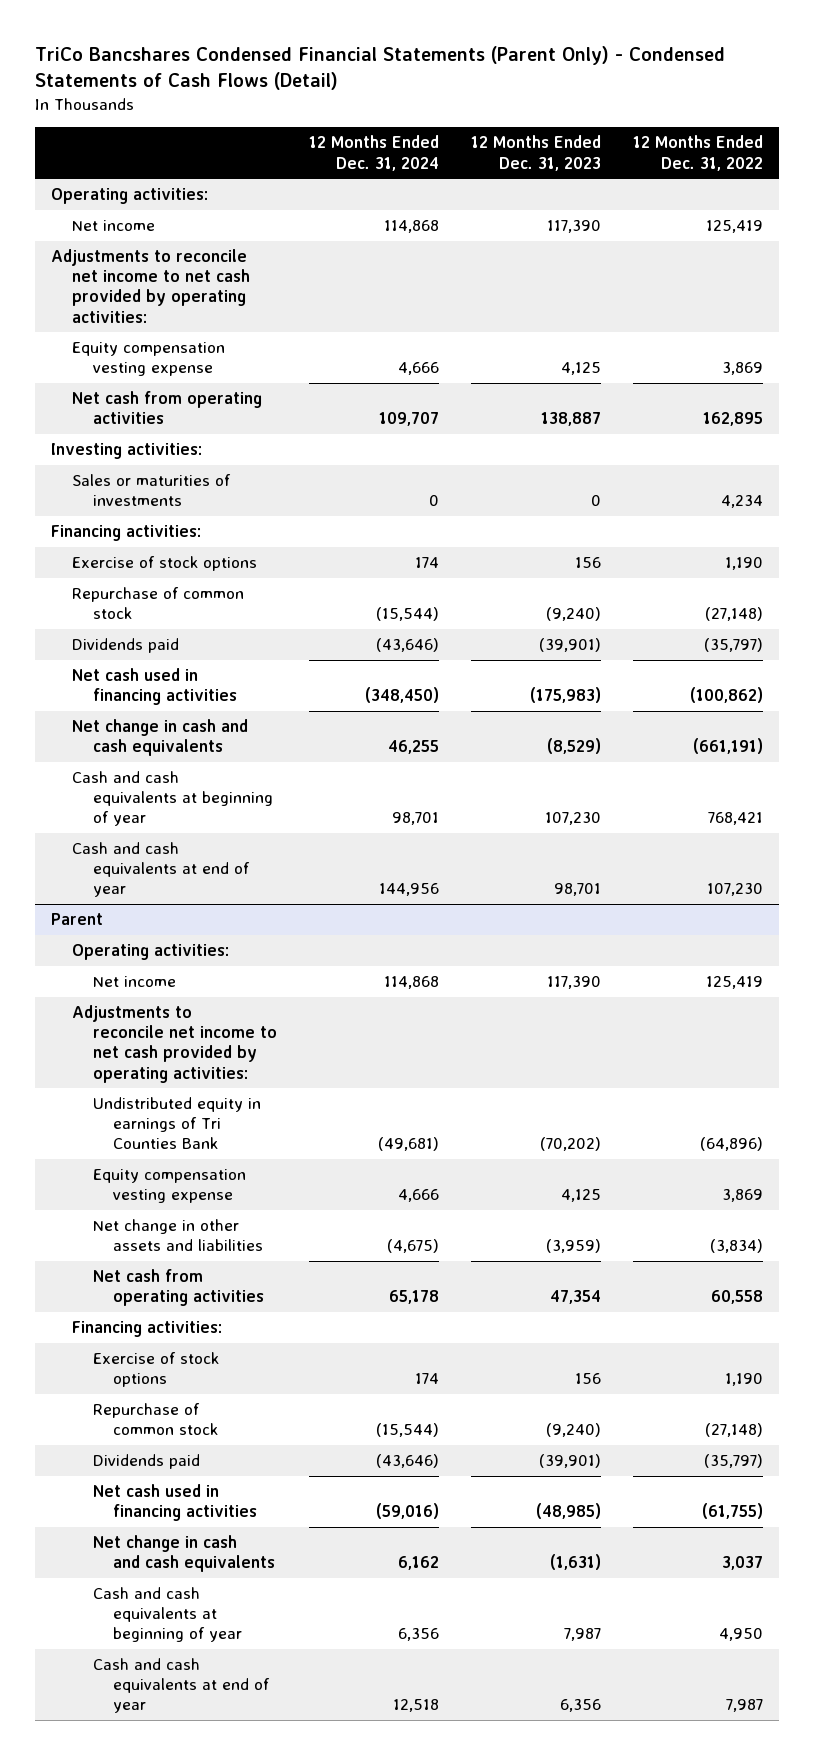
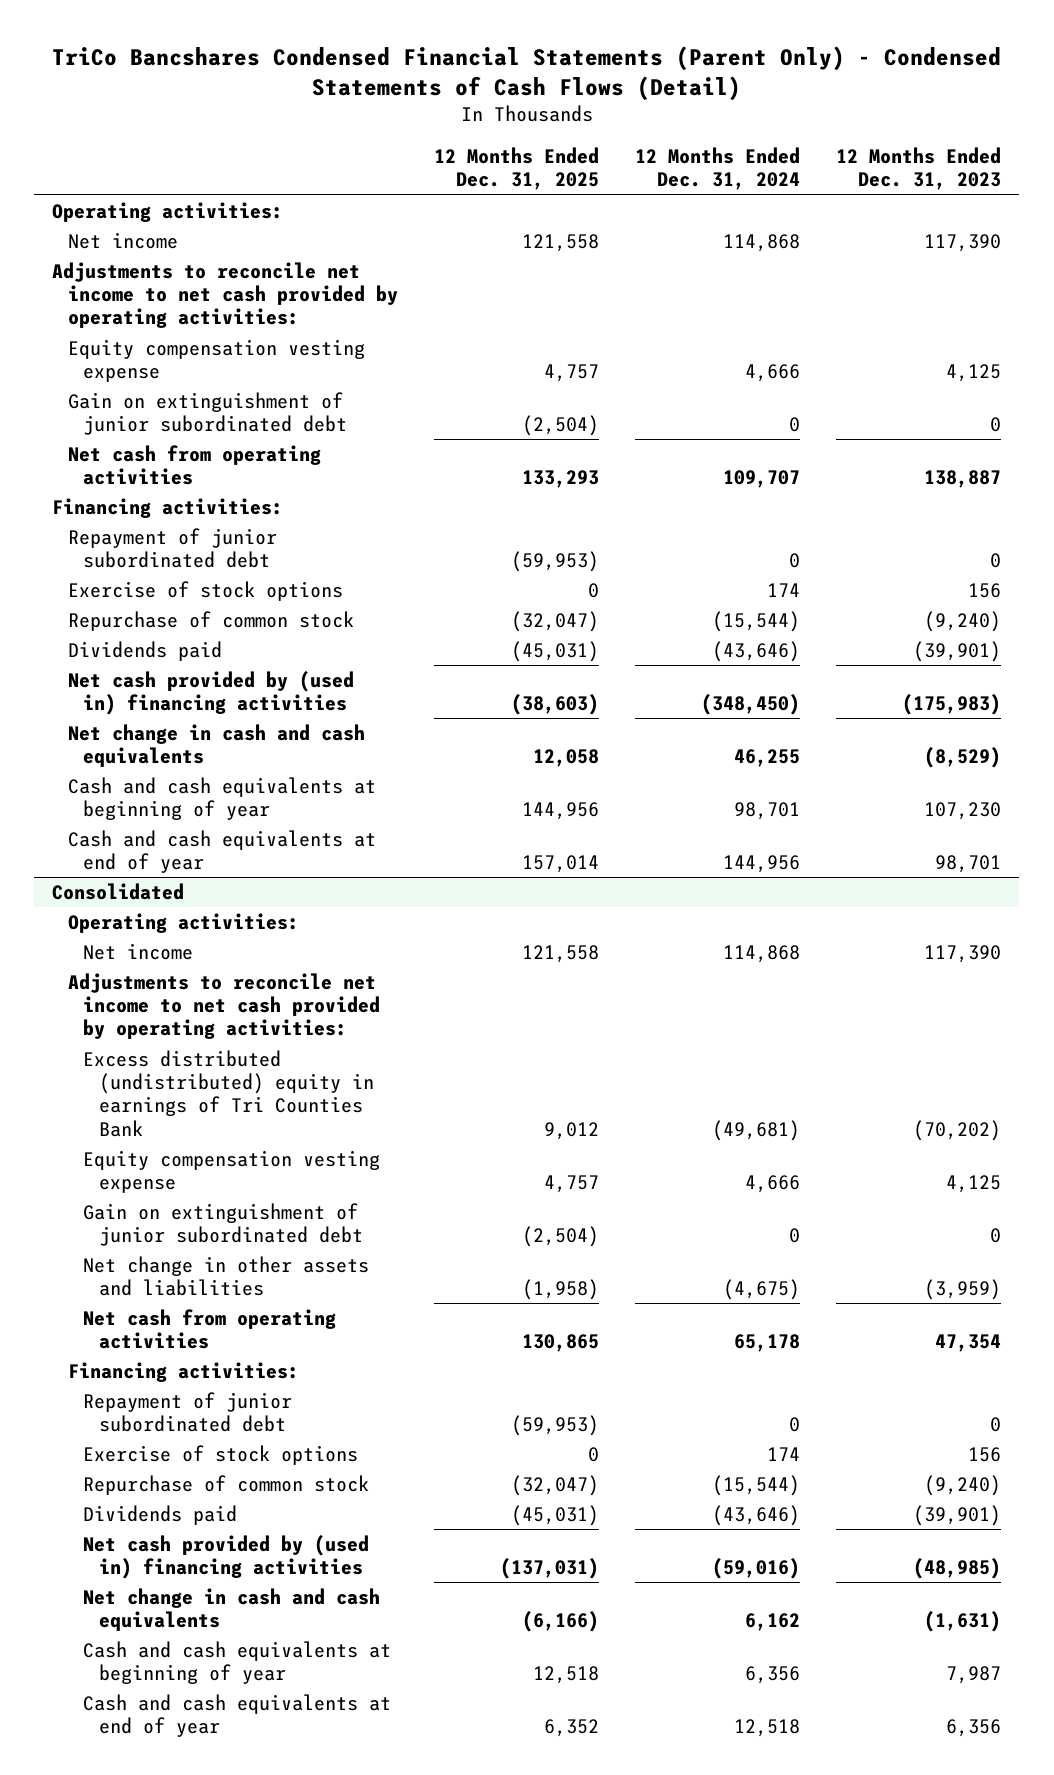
- | 12 Months Ended Dec. 31, 2024 | 12 Months Ended Dec. 31, 2023 | 12 Months Ended Dec. 31, 2022
+ | 12 Months Ended Dec. 31, 2025 | 12 Months Ended Dec. 31, 2024 | 12 Months Ended Dec. 31, 2023
+ Gain on extinguishment of junior subordinated debt | (2,504) | 0 | 0
- Investing activities:
- Sales or maturities of investments | 0 | 0 | 4,234
+ Repayment of junior subordinated debt | (59,953) | 0 | 0
- Net cash used in financing activities | (348,450) | (175,983) | (100,862)
+ Net cash provided by (used in) financing activities | (38,603) | (348,450) | (175,983)
- Parent
+ Consolidated
- Undistributed equity in earnings of Tri Counties Bank | (49,681) | (70,202) | (64,896)
+ Excess distributed (undistributed) equity in earnings of Tri Counties Bank | 9,012 | (49,681) | (70,202)
+ Gain on extinguishment of junior subordinated debt | (2,504) | 0 | 0
+ Repayment of junior subordinated debt | (59,953) | 0 | 0
- Net cash used in financing activities | (59,016) | (48,985) | (61,755)
+ Net cash provided by (used in) financing activities | (137,031) | (59,016) | (48,985)

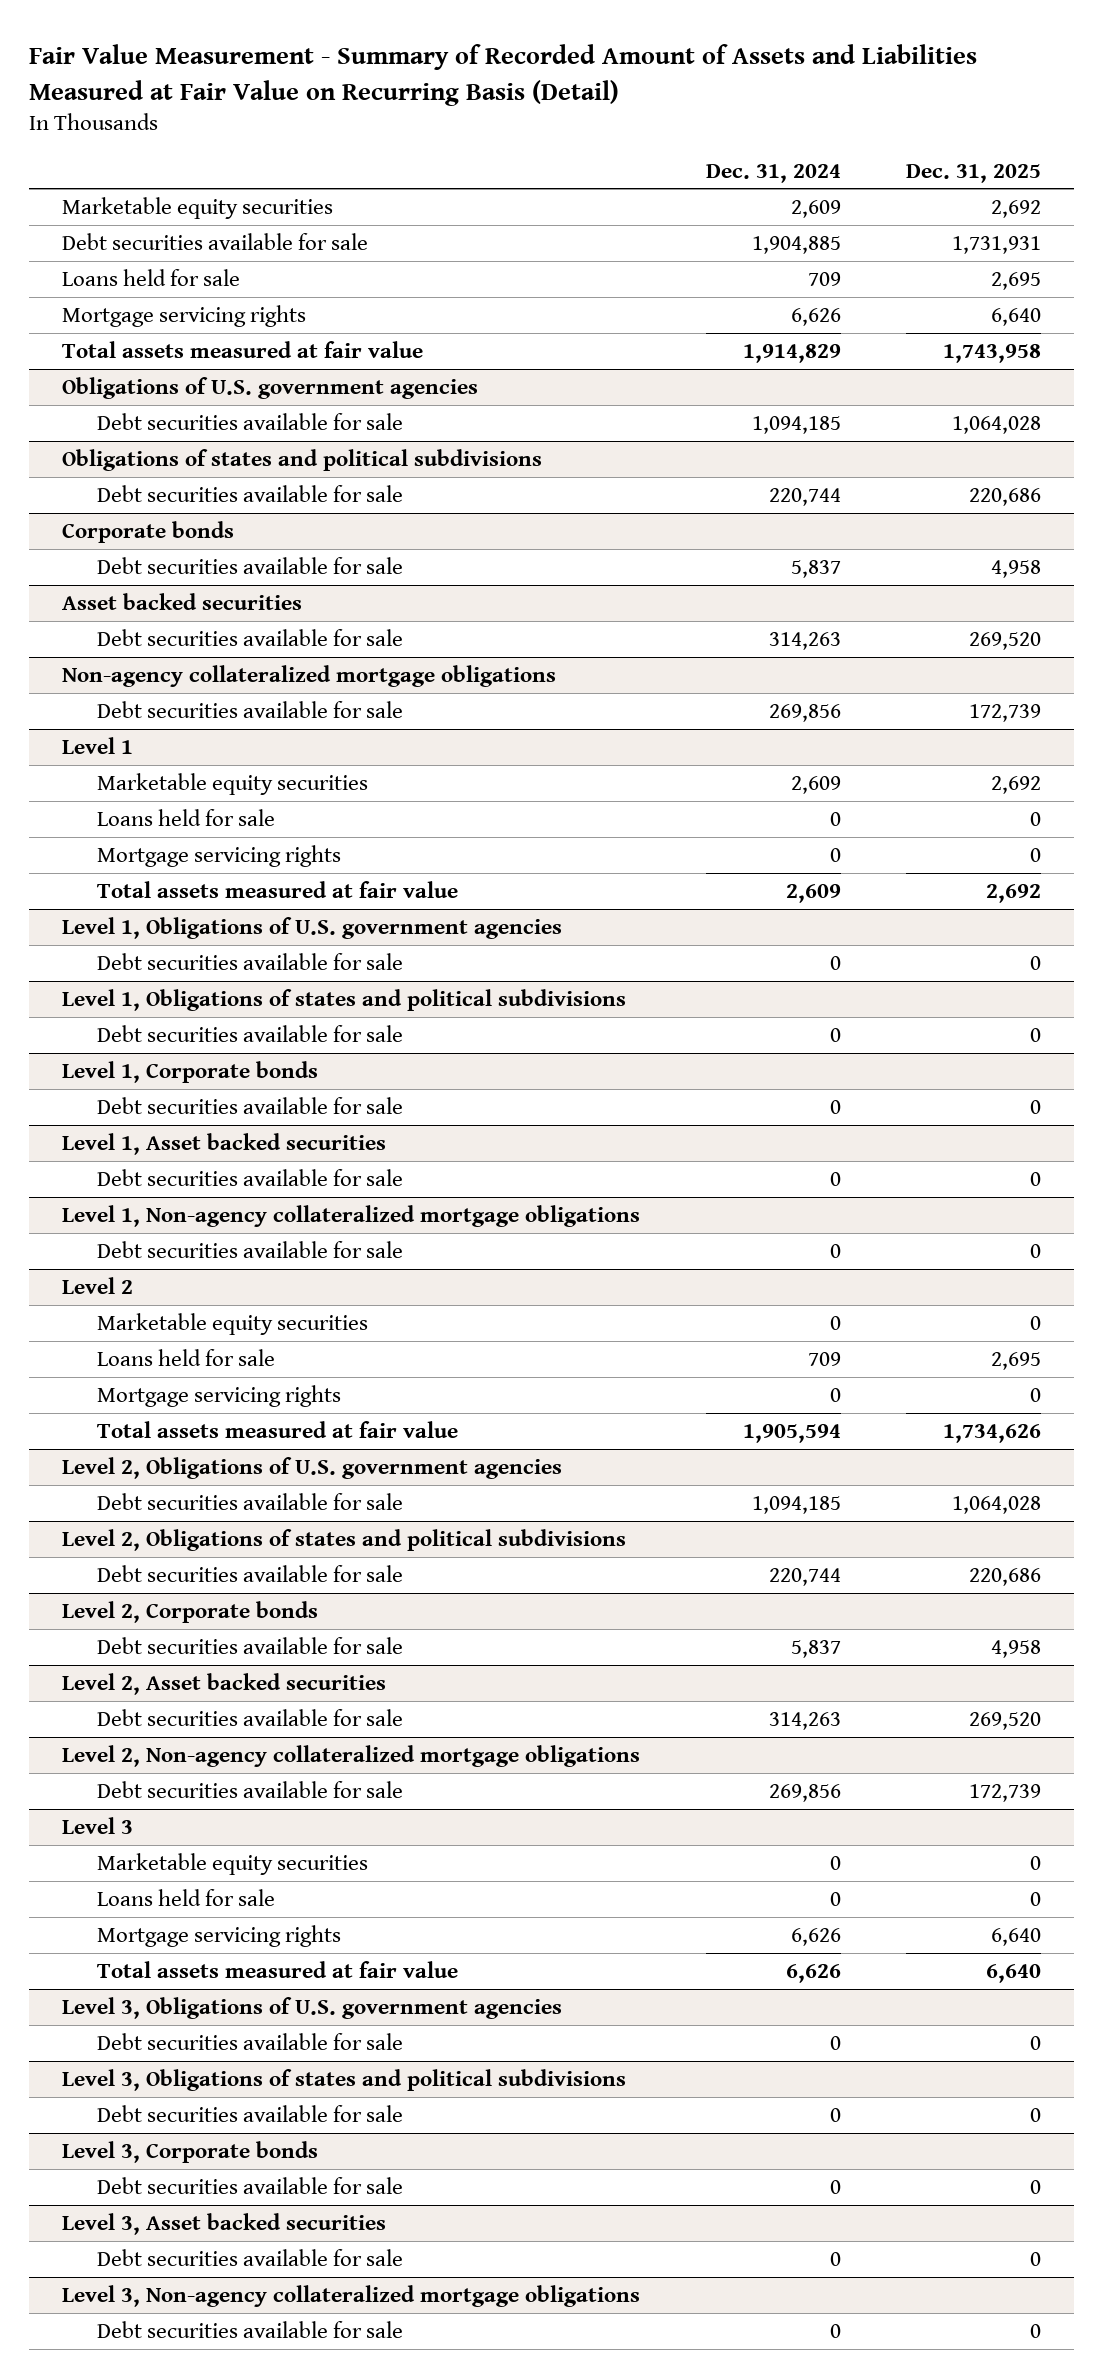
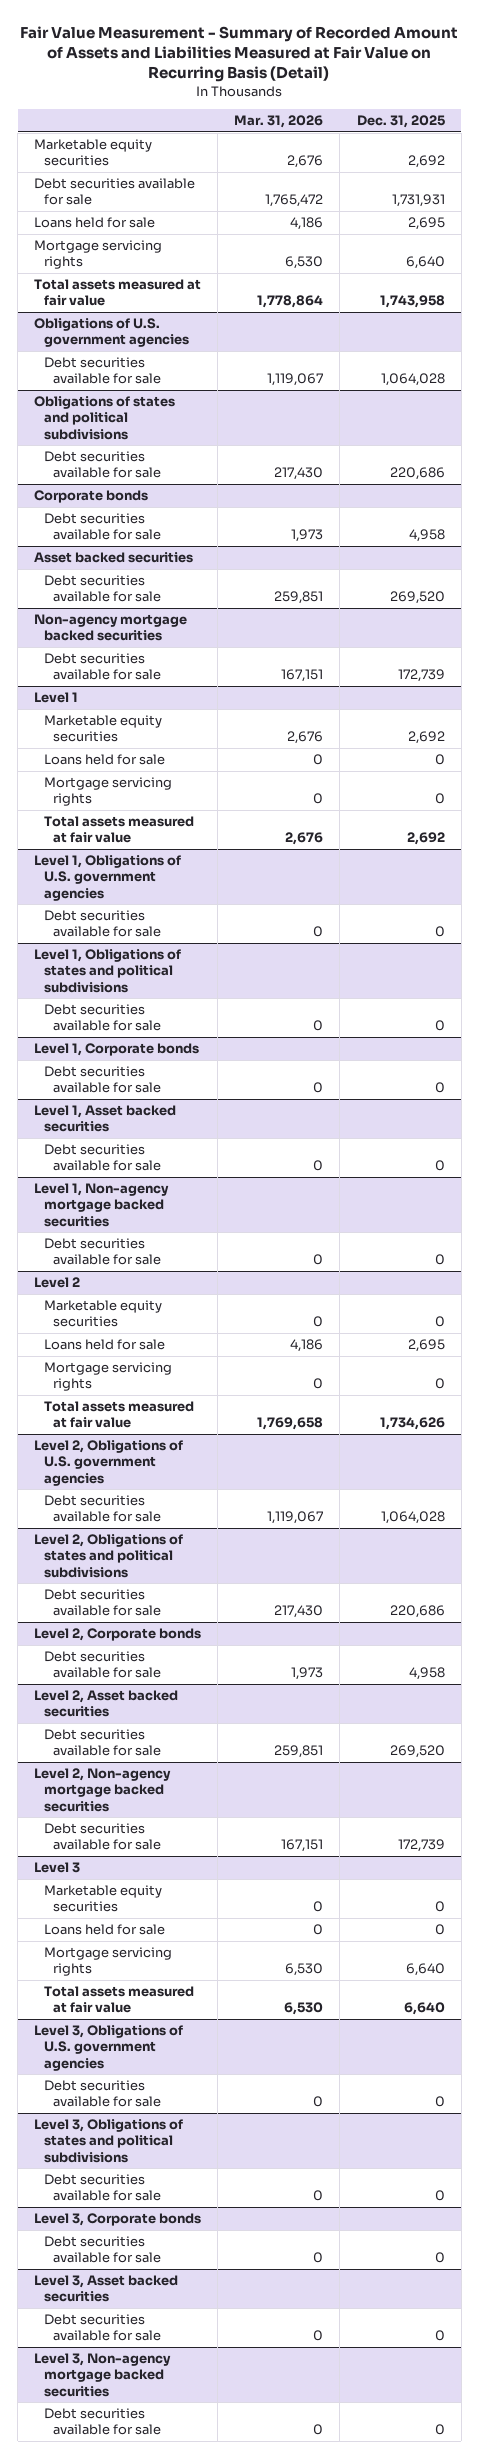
- | Dec. 31, 2024 | Dec. 31, 2025
+ | Mar. 31, 2026 | Dec. 31, 2025
- Non-agency collateralized mortgage obligations
+ Non-agency mortgage backed securities
- Level 1, Non-agency collateralized mortgage obligations
+ Level 1, Non-agency mortgage backed securities
- Level 2, Non-agency collateralized mortgage obligations
+ Level 2, Non-agency mortgage backed securities
- Level 3, Non-agency collateralized mortgage obligations
+ Level 3, Non-agency mortgage backed securities

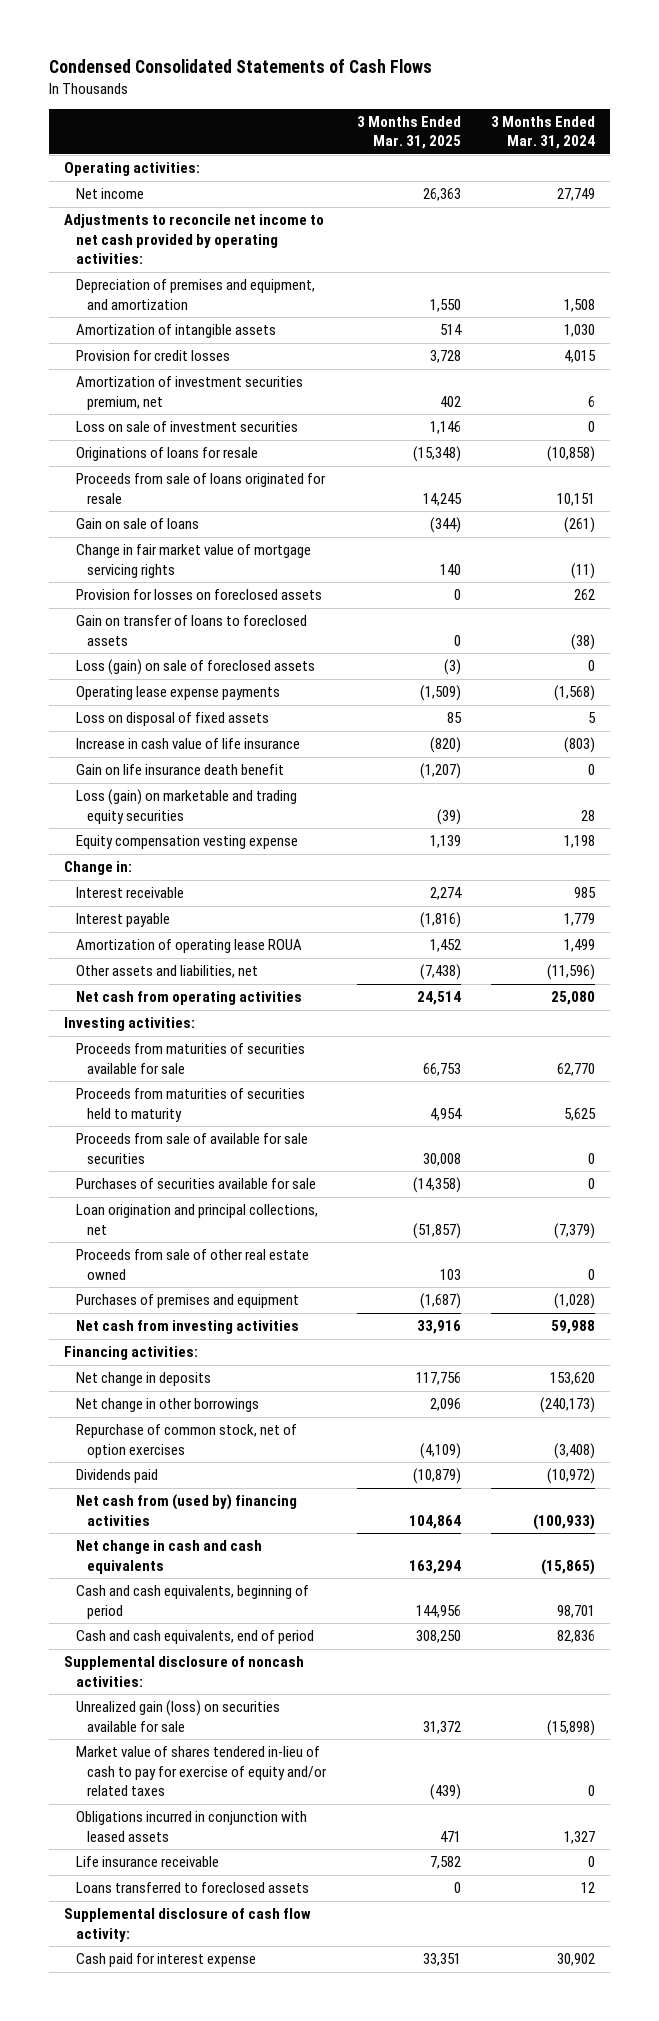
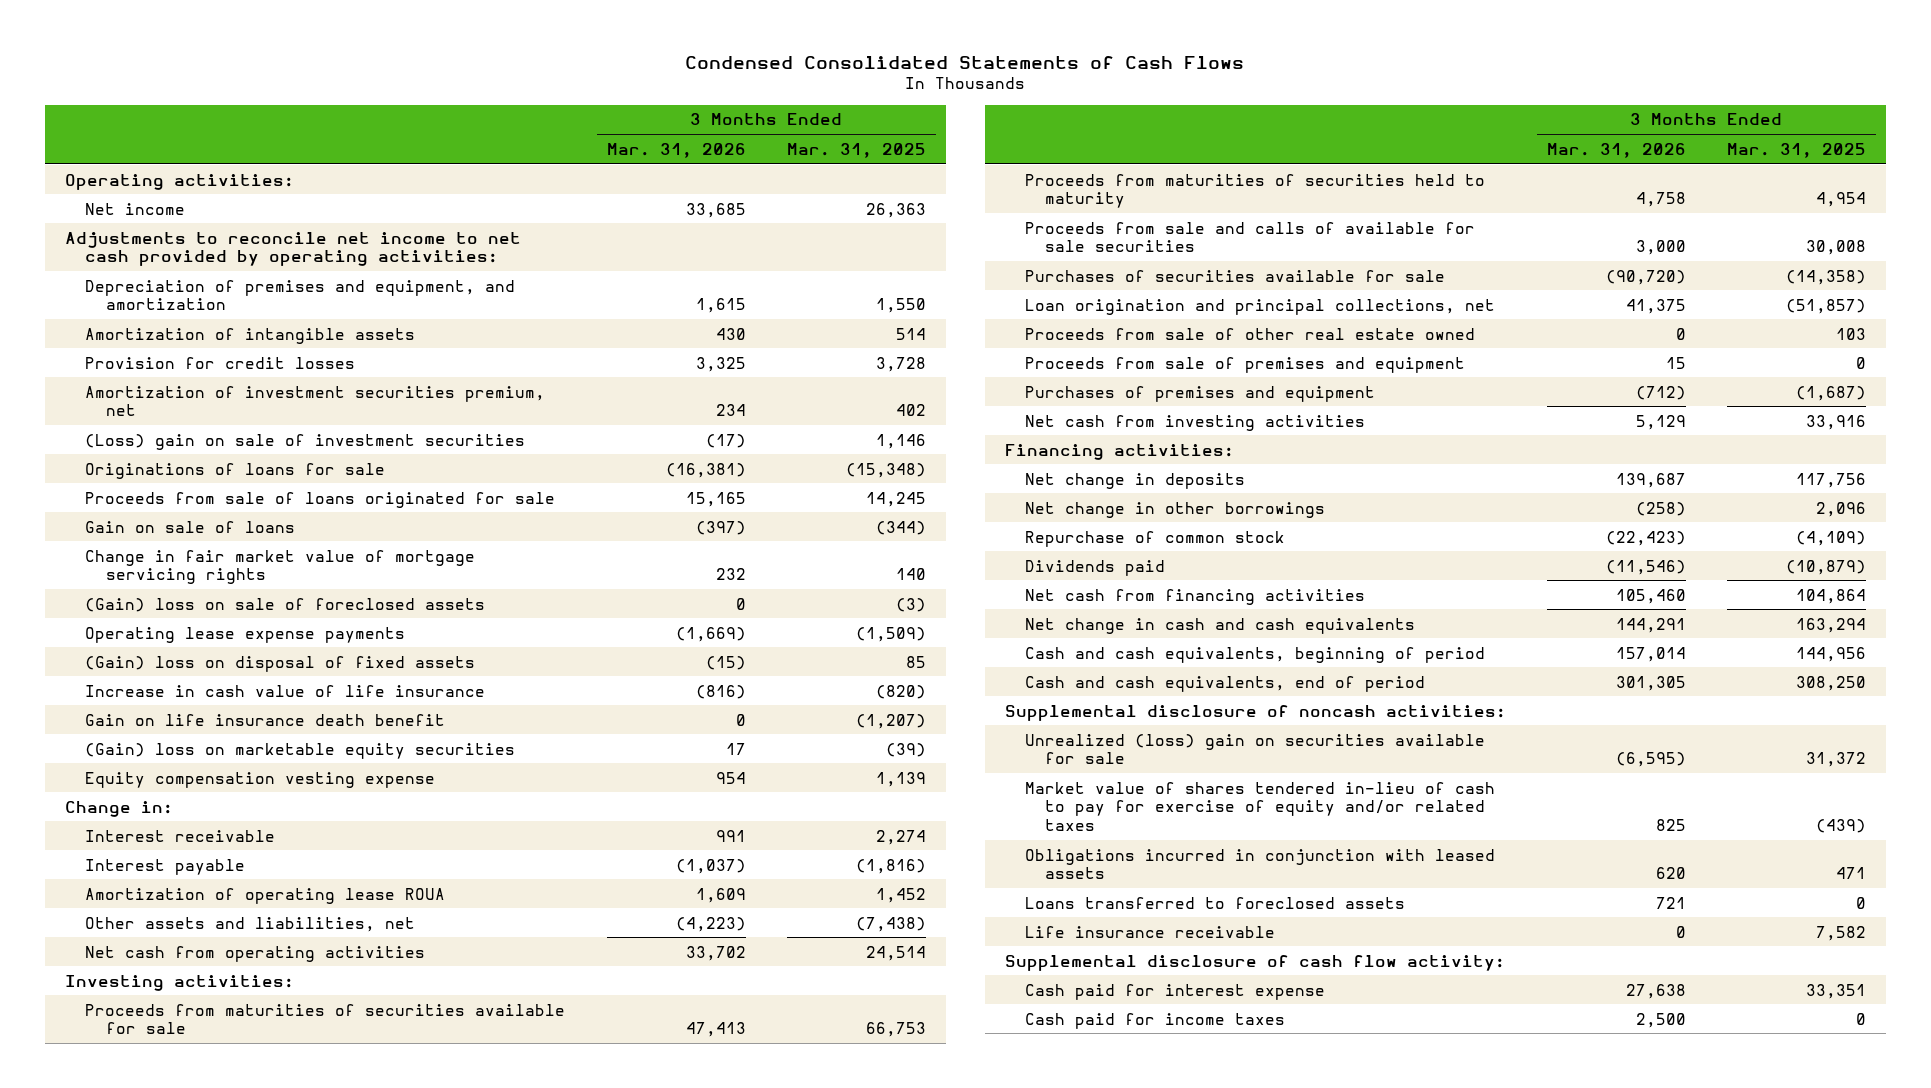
- | 3 Months Ended Mar. 31, 2025 | 3 Months Ended Mar. 31, 2024
+ | 3 Months Ended Mar. 31, 2026 | 3 Months Ended Mar. 31, 2025
- Loss on sale of investment securities | 1,146 | 0
- Originations of loans for resale | (15,348) | (10,858)
- Proceeds from sale of loans originated for resale | 14,245 | 10,151
+ (Loss) gain on sale of investment securities | (17) | 1,146
+ Originations of loans for sale | (16,381) | (15,348)
+ Proceeds from sale of loans originated for sale | 15,165 | 14,245
- Provision for losses on foreclosed assets | 0 | 262
- Gain on transfer of loans to foreclosed assets | 0 | (38)
- Loss (gain) on sale of foreclosed assets | (3) | 0
+ (Gain) loss on sale of foreclosed assets | 0 | (3)
- Loss on disposal of fixed assets | 85 | 5
+ (Gain) loss on disposal of fixed assets | (15) | 85
- Loss (gain) on marketable and trading equity securities | (39) | 28
+ (Gain) loss on marketable equity securities | 17 | (39)
- Proceeds from sale of available for sale securities | 30,008 | 0
+ Proceeds from sale and calls of available for sale securities | 3,000 | 30,008
+ Proceeds from sale of premises and equipment | 15 | 0
- Repurchase of common stock, net of option exercises | (4,109) | (3,408)
+ Repurchase of common stock | (22,423) | (4,109)
- Net cash from (used by) financing activities | 104,864 | (100,933)
+ Net cash from financing activities | 105,460 | 104,864
- Unrealized gain (loss) on securities available for sale | 31,372 | (15,898)
+ Unrealized (loss) gain on securities available for sale | (6,595) | 31,372
moved down: Life insurance receivable | 0 | 7,582
+ Cash paid for income taxes | 2,500 | 0

